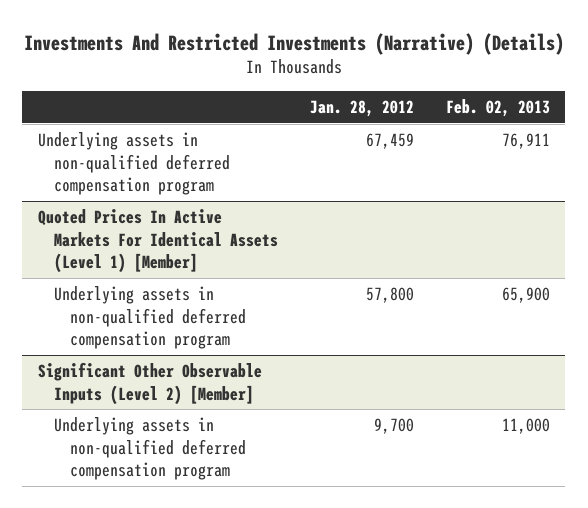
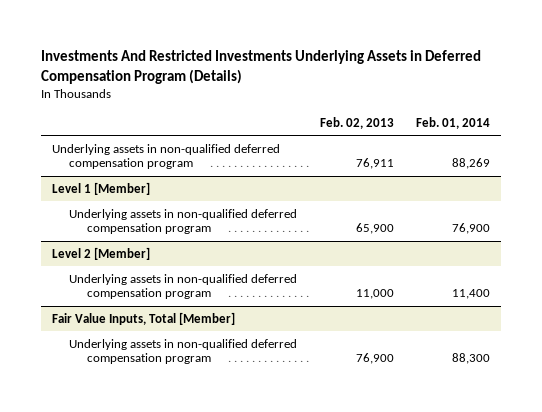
- Investments And Restricted Investments (Narrative) (Details)
+ Investments And Restricted Investments Underlying Assets in Deferred Compensation Program (Details)
- | Jan. 28, 2012 | Feb. 02, 2013
+ | Feb. 02, 2013 | Feb. 01, 2014
- Quoted Prices In Active Markets For Identical Assets (Level 1) [Member]
+ Level 1 [Member]
- Significant Other Observable Inputs (Level 2) [Member]
+ Level 2 [Member]
+ Fair Value Inputs, Total [Member]
+ Underlying assets in non-qualified deferred compensation program | 76,900 | 88,300

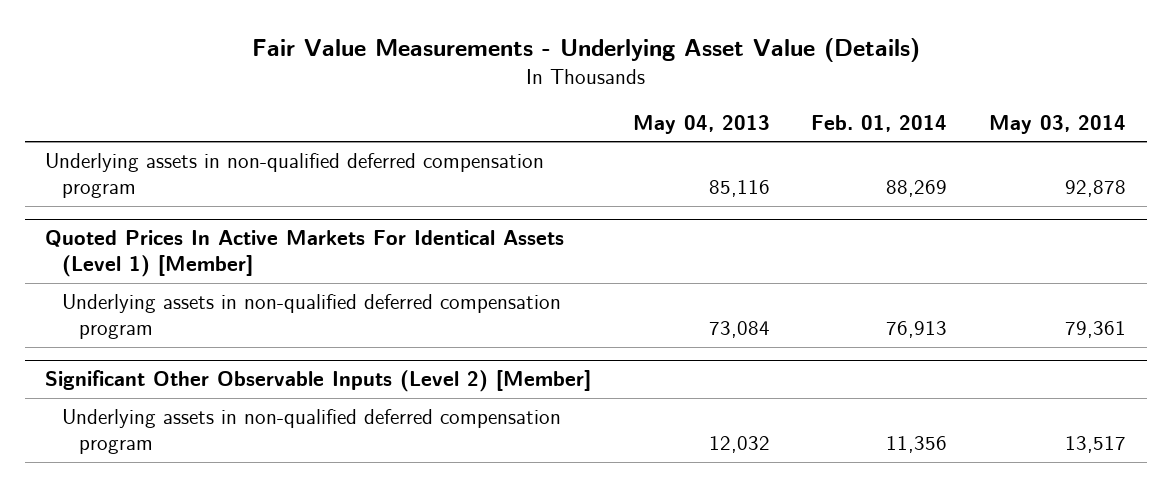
- Investments And Restricted Investments Underlying Assets in Deferred Compensation Program (Details)
+ Fair Value Measurements - Underlying Asset Value (Details)
- | Feb. 02, 2013 | Feb. 01, 2014
+ | May 04, 2013 | Feb. 01, 2014 | May 03, 2014
- Level 1 [Member]
- Underlying assets in non-qualified deferred compensation program | 65,900 | 76,900
- Level 2 [Member]
- Underlying assets in non-qualified deferred compensation program | 11,000 | 11,400
- Fair Value Inputs, Total [Member]
- Underlying assets in non-qualified deferred compensation program | 76,900 | 88,300
+ Quoted Prices In Active Markets For Identical Assets (Level 1) [Member]
+ Underlying assets in non-qualified deferred compensation program | 73,084 | 76,913 | 79,361
+ Significant Other Observable Inputs (Level 2) [Member]
+ Underlying assets in non-qualified deferred compensation program | 12,032 | 11,356 | 13,517

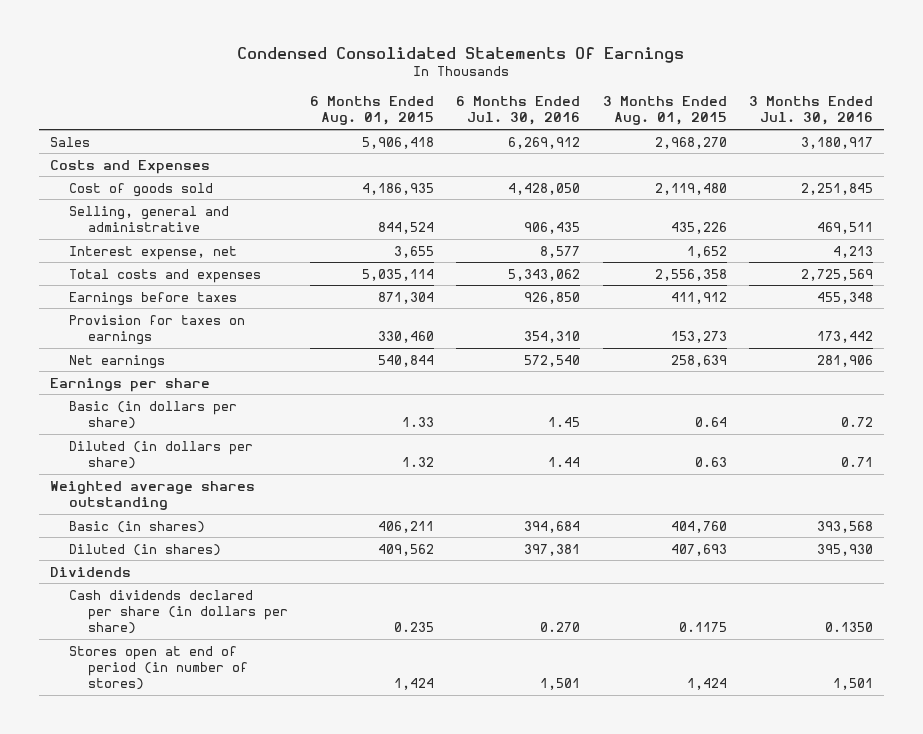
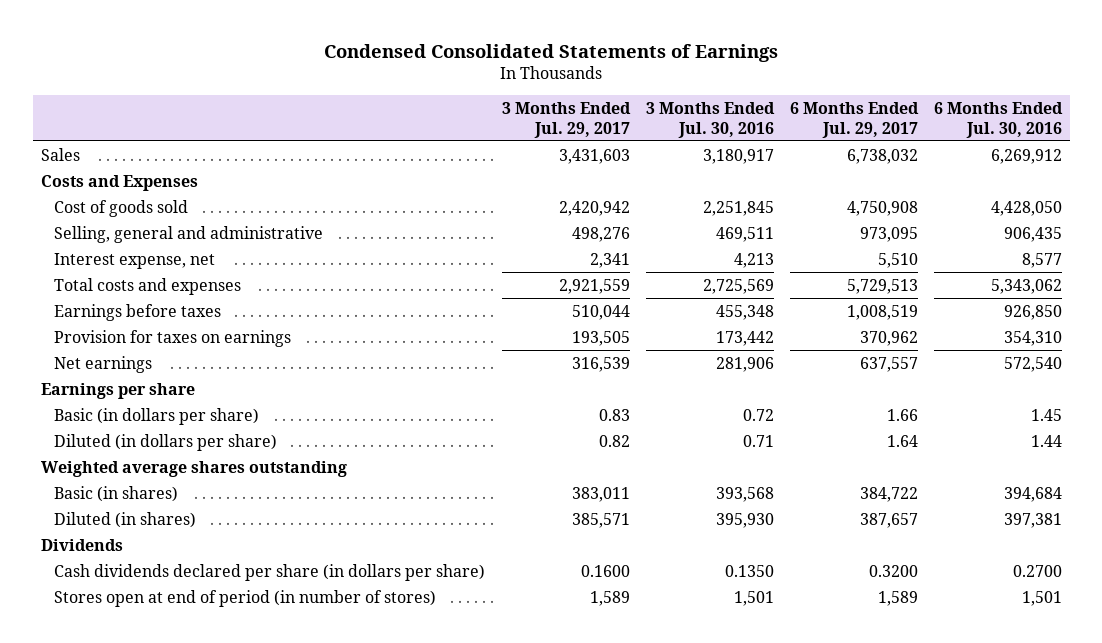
- Condensed Consolidated Statements Of Earnings
+ Condensed Consolidated Statements of Earnings
- | 6 Months Ended Aug. 01, 2015 | 6 Months Ended Jul. 30, 2016 | 3 Months Ended Aug. 01, 2015 | 3 Months Ended Jul. 30, 2016
+ | 3 Months Ended Jul. 29, 2017 | 3 Months Ended Jul. 30, 2016 | 6 Months Ended Jul. 29, 2017 | 6 Months Ended Jul. 30, 2016
- Cash dividends declared per share (in dollars per share) | 0.235 | 0.270 | 0.1175 | 0.1350
+ Cash dividends declared per share (in dollars per share) | 0.1600 | 0.1350 | 0.3200 | 0.2700

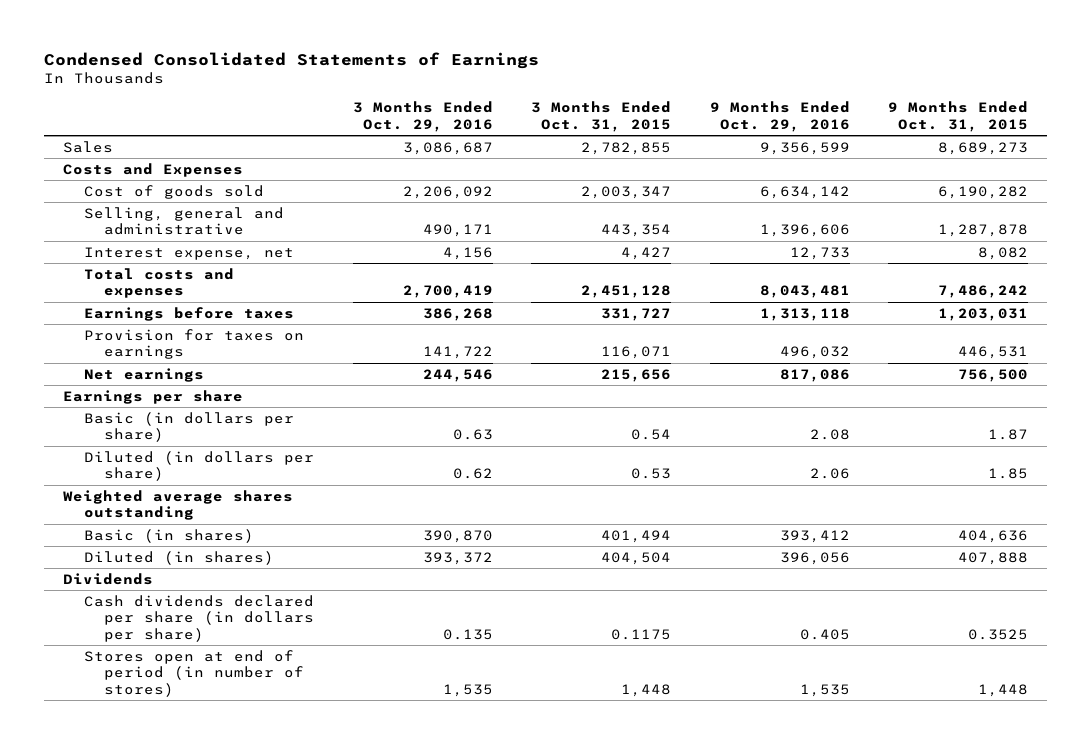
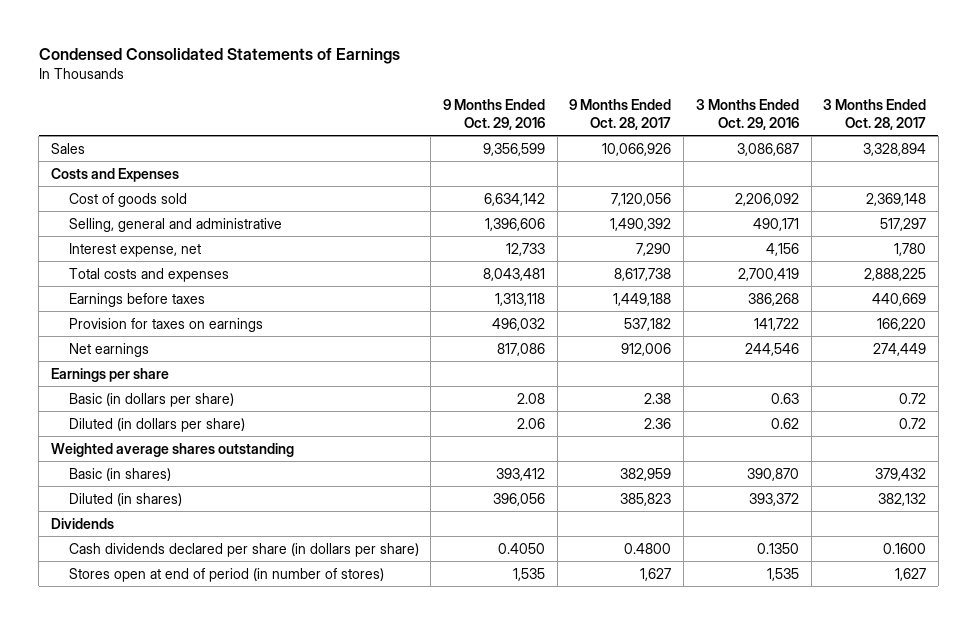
- | 3 Months Ended Oct. 29, 2016 | 3 Months Ended Oct. 31, 2015 | 9 Months Ended Oct. 29, 2016 | 9 Months Ended Oct. 31, 2015
+ | 9 Months Ended Oct. 29, 2016 | 9 Months Ended Oct. 28, 2017 | 3 Months Ended Oct. 29, 2016 | 3 Months Ended Oct. 28, 2017
- Cash dividends declared per share (in dollars per share) | 0.135 | 0.1175 | 0.405 | 0.3525
+ Cash dividends declared per share (in dollars per share) | 0.4050 | 0.4800 | 0.1350 | 0.1600

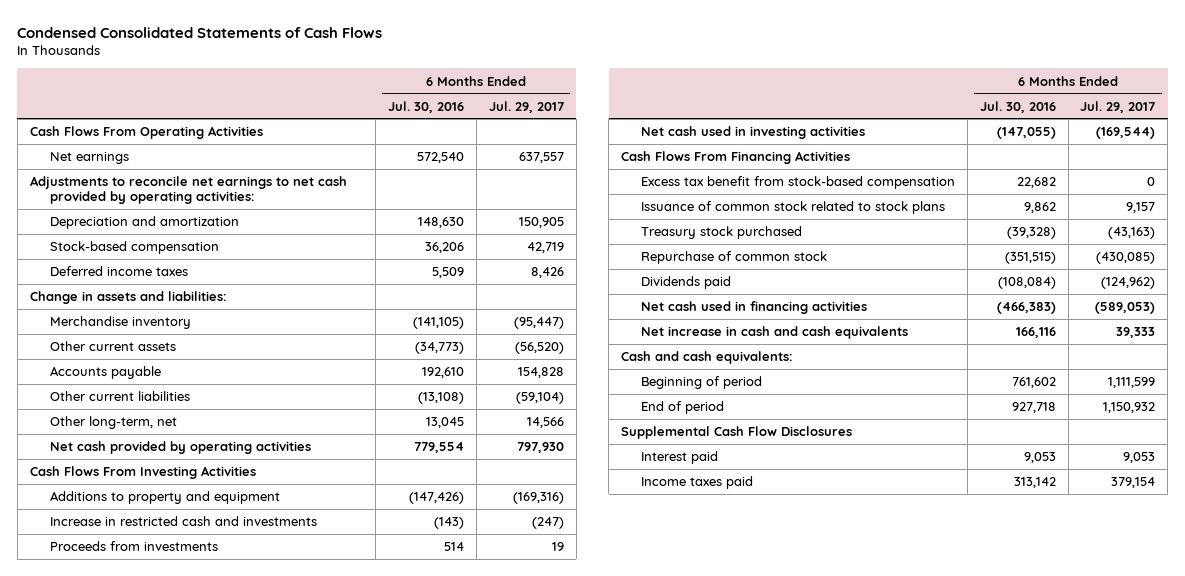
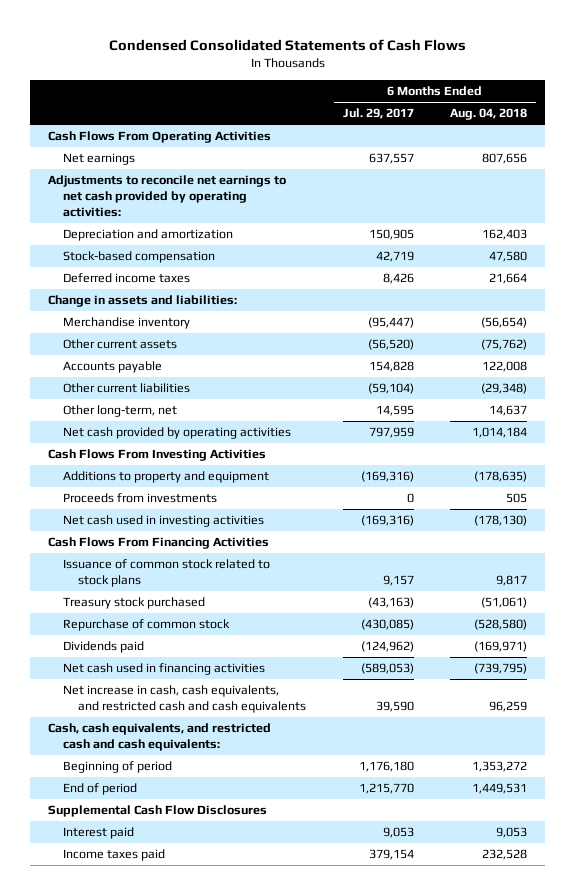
- | 6 Months Ended Jul. 30, 2016 | 6 Months Ended Jul. 29, 2017
+ | 6 Months Ended Jul. 29, 2017 | 6 Months Ended Aug. 04, 2018
- Other long-term, net | 13,045 | 14,566
- Net cash provided by operating activities | 779,554 | 797,930
+ Other long-term, net | 14,595 | 14,637
+ Net cash provided by operating activities | 797,959 | 1,014,184
- Increase in restricted cash and investments | (143) | (247)
- Proceeds from investments | 514 | 19
- Net cash used in investing activities | (147,055) | (169,544)
+ Proceeds from investments | 0 | 505
+ Net cash used in investing activities | (169,316) | (178,130)
- Excess tax benefit from stock-based compensation | 22,682 | 0
- Net increase in cash and cash equivalents | 166,116 | 39,333
- Cash and cash equivalents:
- Beginning of period | 761,602 | 1,111,599
- End of period | 927,718 | 1,150,932
+ Net increase in cash, cash equivalents, and restricted cash and cash equivalents | 39,590 | 96,259
+ Cash, cash equivalents, and restricted cash and cash equivalents:
+ Beginning of period | 1,176,180 | 1,353,272
+ End of period | 1,215,770 | 1,449,531

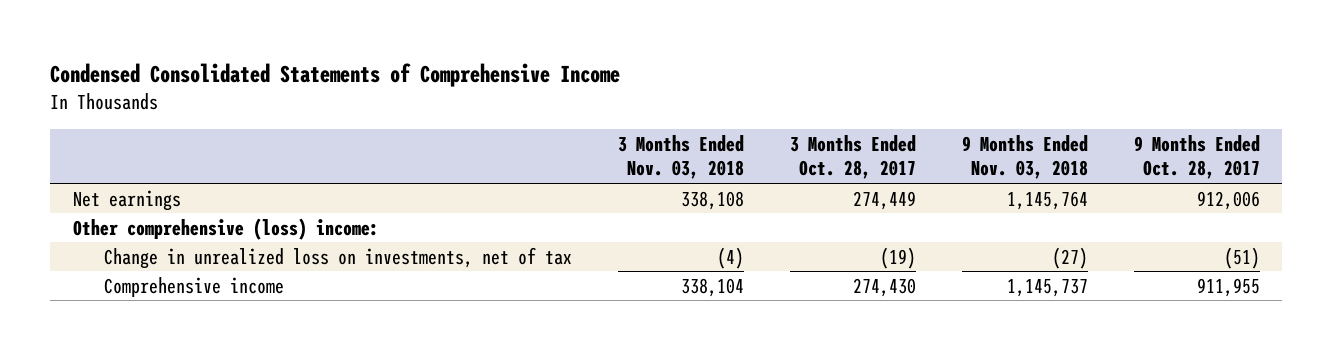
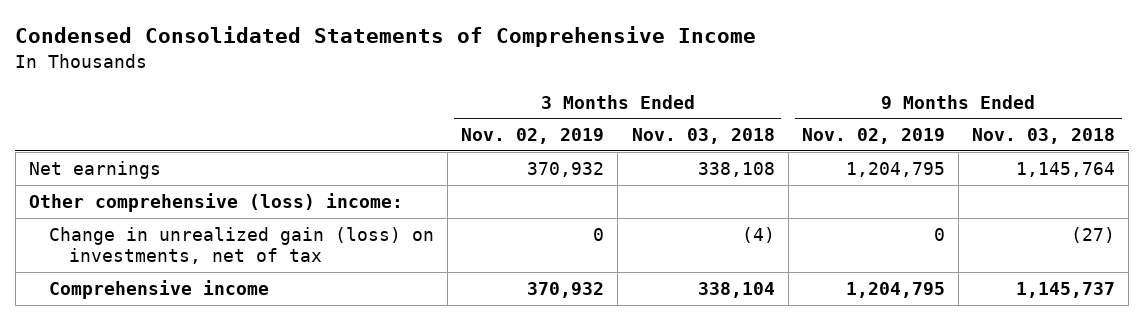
- | 3 Months Ended Nov. 03, 2018 | 3 Months Ended Oct. 28, 2017 | 9 Months Ended Nov. 03, 2018 | 9 Months Ended Oct. 28, 2017
+ | 3 Months Ended Nov. 02, 2019 | 3 Months Ended Nov. 03, 2018 | 9 Months Ended Nov. 02, 2019 | 9 Months Ended Nov. 03, 2018
- Change in unrealized loss on investments, net of tax | (4) | (19) | (27) | (51)
+ Change in unrealized gain (loss) on investments, net of tax | 0 | (4) | 0 | (27)

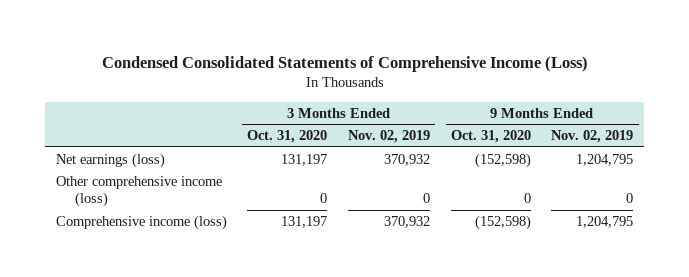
- Condensed Consolidated Statements of Comprehensive Income
+ Condensed Consolidated Statements of Comprehensive Income (Loss)
- | 3 Months Ended Nov. 02, 2019 | 3 Months Ended Nov. 03, 2018 | 9 Months Ended Nov. 02, 2019 | 9 Months Ended Nov. 03, 2018
+ | 3 Months Ended Oct. 31, 2020 | 3 Months Ended Nov. 02, 2019 | 9 Months Ended Oct. 31, 2020 | 9 Months Ended Nov. 02, 2019
- Net earnings | 370,932 | 338,108 | 1,204,795 | 1,145,764
- Other comprehensive (loss) income:
- Change in unrealized gain (loss) on investments, net of tax | 0 | (4) | 0 | (27)
- Comprehensive income | 370,932 | 338,104 | 1,204,795 | 1,145,737
+ Net earnings (loss) | 131,197 | 370,932 | (152,598) | 1,204,795
+ Other comprehensive income (loss) | 0 | 0 | 0 | 0
+ Comprehensive income (loss) | 131,197 | 370,932 | (152,598) | 1,204,795

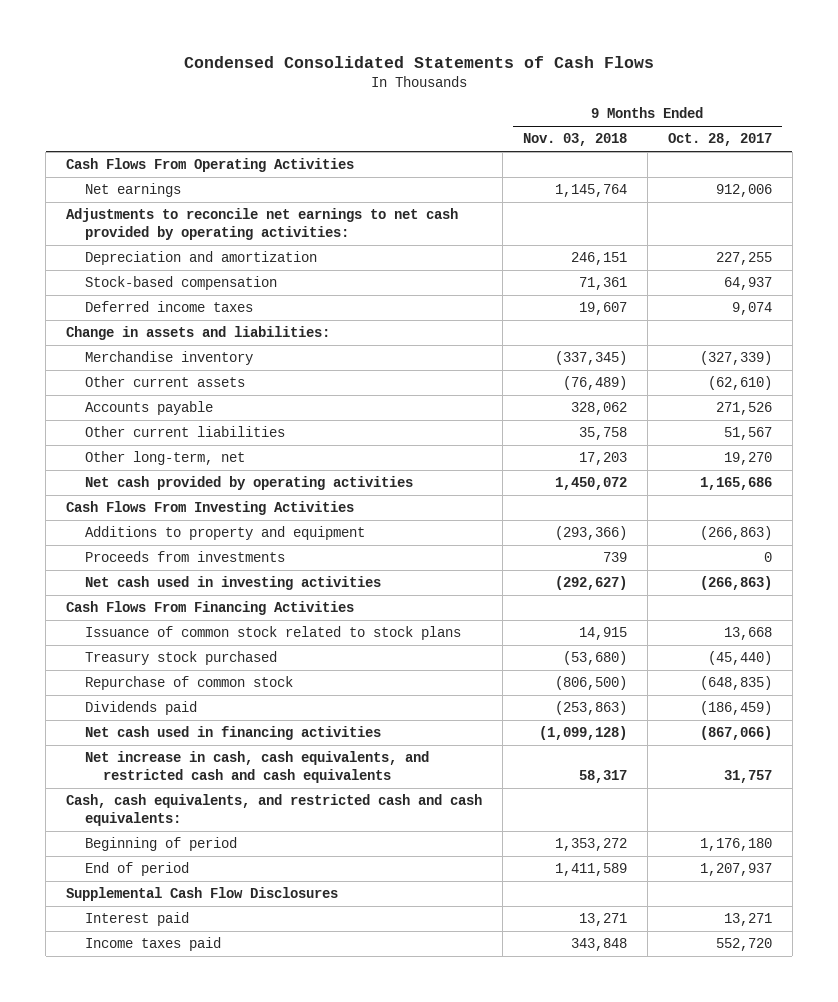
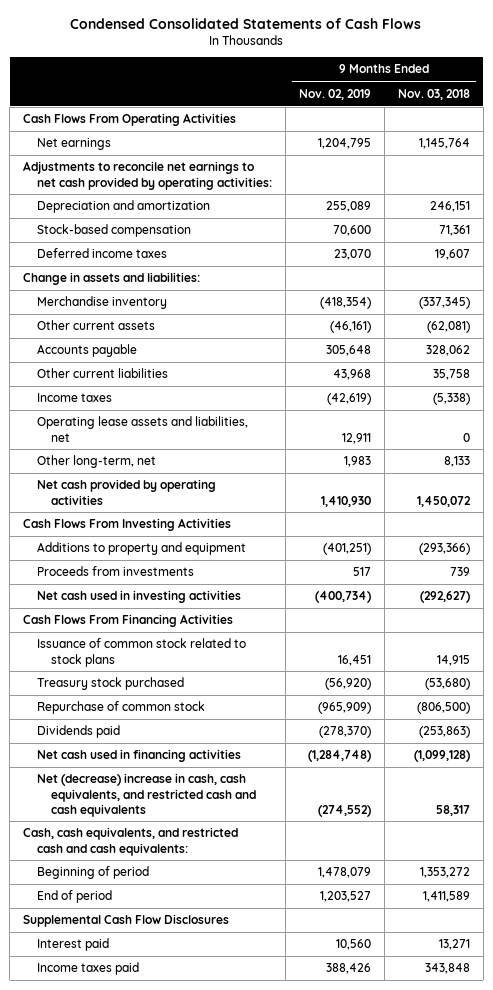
- | 9 Months Ended Nov. 03, 2018 | 9 Months Ended Oct. 28, 2017
+ | 9 Months Ended Nov. 02, 2019 | 9 Months Ended Nov. 03, 2018
- Other current assets | (76,489) | (62,610)
+ Other current assets | (46,161) | (62,081)
- Other long-term, net | 17,203 | 19,270
+ Income taxes | (42,619) | (5,338)
+ Operating lease assets and liabilities, net | 12,911 | 0
+ Other long-term, net | 1,983 | 8,133
- Net increase in cash, cash equivalents, and restricted cash and cash equivalents | 58,317 | 31,757
+ Net (decrease) increase in cash, cash equivalents, and restricted cash and cash equivalents | (274,552) | 58,317

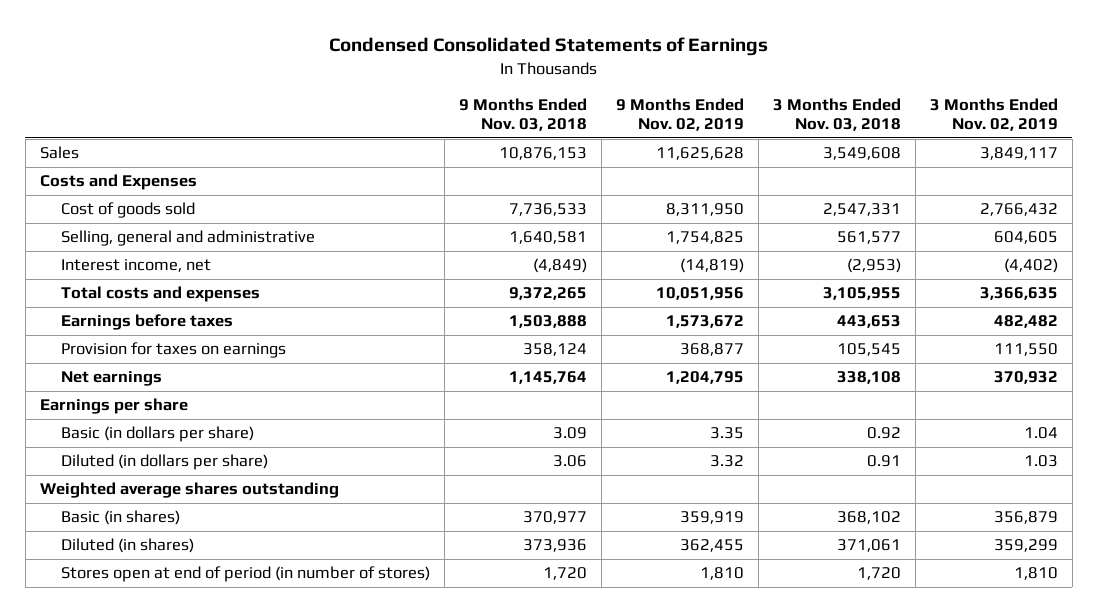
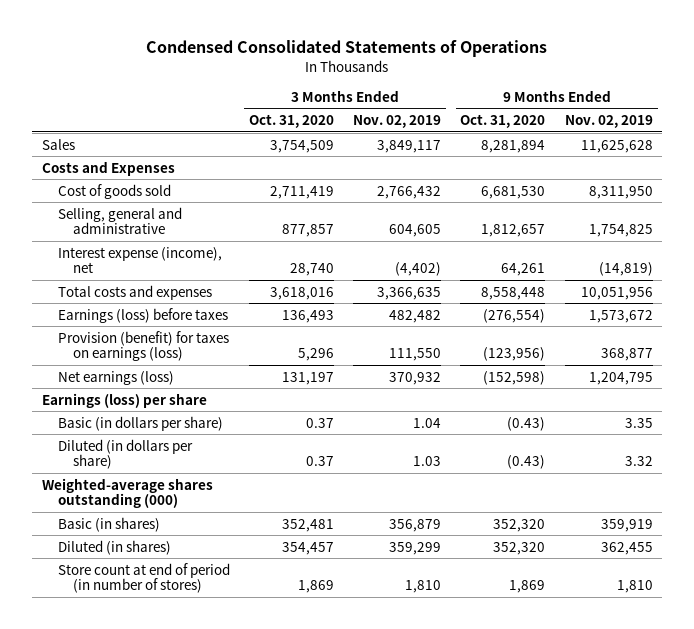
- Condensed Consolidated Statements of Earnings
+ Condensed Consolidated Statements of Operations
- | 9 Months Ended Nov. 03, 2018 | 9 Months Ended Nov. 02, 2019 | 3 Months Ended Nov. 03, 2018 | 3 Months Ended Nov. 02, 2019
+ | 3 Months Ended Oct. 31, 2020 | 3 Months Ended Nov. 02, 2019 | 9 Months Ended Oct. 31, 2020 | 9 Months Ended Nov. 02, 2019
- Interest income, net | (4,849) | (14,819) | (2,953) | (4,402)
+ Interest expense (income), net | 28,740 | (4,402) | 64,261 | (14,819)
- Earnings before taxes | 1,503,888 | 1,573,672 | 443,653 | 482,482
- Provision for taxes on earnings | 358,124 | 368,877 | 105,545 | 111,550
- Net earnings | 1,145,764 | 1,204,795 | 338,108 | 370,932
- Earnings per share
+ Earnings (loss) before taxes | 136,493 | 482,482 | (276,554) | 1,573,672
+ Provision (benefit) for taxes on earnings (loss) | 5,296 | 111,550 | (123,956) | 368,877
+ Net earnings (loss) | 131,197 | 370,932 | (152,598) | 1,204,795
+ Earnings (loss) per share
- Weighted average shares outstanding
+ Weighted-average shares outstanding (000)
- Stores open at end of period (in number of stores) | 1,720 | 1,810 | 1,720 | 1,810
+ Store count at end of period (in number of stores) | 1,869 | 1,810 | 1,869 | 1,810

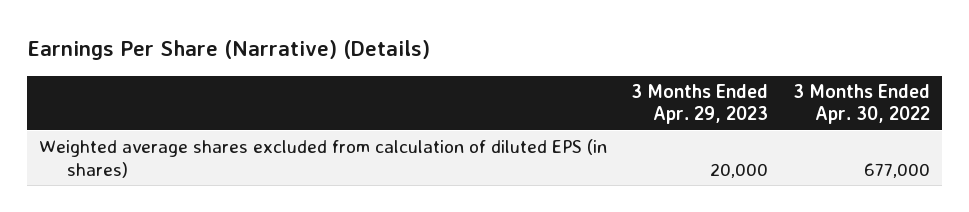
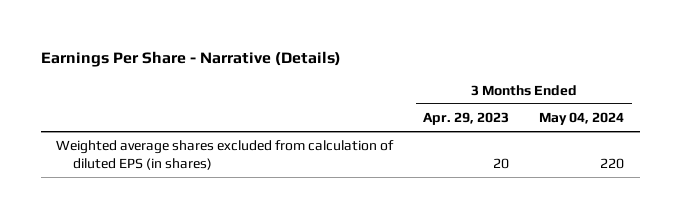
- Earnings Per Share (Narrative) (Details)
+ Earnings Per Share - Narrative (Details)
- | 3 Months Ended Apr. 29, 2023 | 3 Months Ended Apr. 30, 2022
+ | 3 Months Ended Apr. 29, 2023 | 3 Months Ended May 04, 2024
- Weighted average shares excluded from calculation of diluted EPS (in shares) | 20,000 | 677,000
+ Weighted average shares excluded from calculation of diluted EPS (in shares) | 20 | 220

